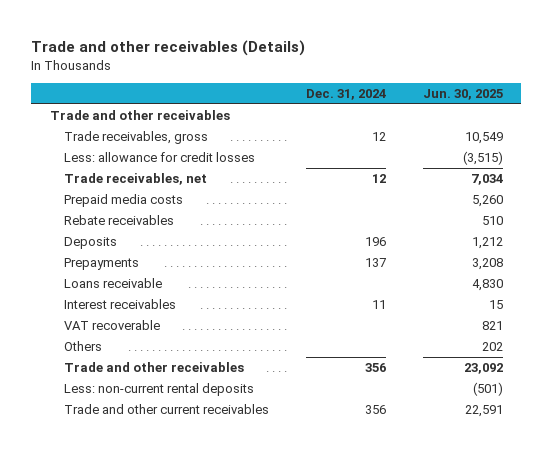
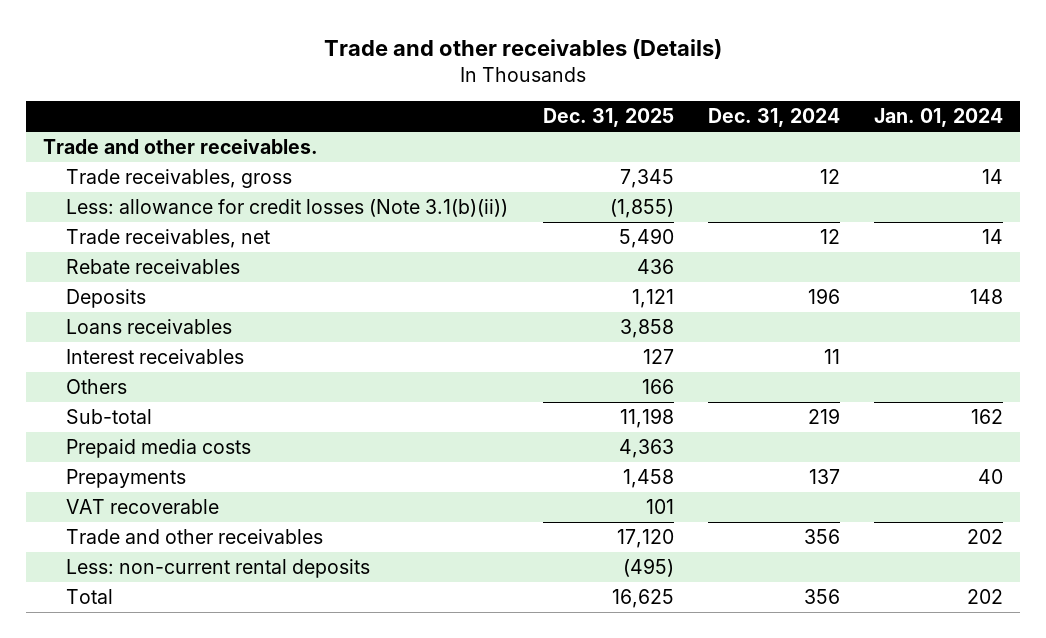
- | Dec. 31, 2024 | Jun. 30, 2025
+ | Dec. 31, 2025 | Dec. 31, 2024 | Jan. 01, 2024
- Trade and other receivables
+ Trade and other receivables.
- Less: allowance for credit losses | | (3,515)
+ Less: allowance for credit losses (Note 3.1(b)(ii)) | (1,855) | |
- Loans receivable | | 4,830
+ Loans receivables | 3,858 | |
+ Sub-total | 11,198 | 219 | 162
moved down: Prepaid media costs | 4,363 | |
moved down: Prepayments | 1,458 | 137 | 40
moved down: VAT recoverable | 101 | |
- Trade and other current receivables | 356 | 22,591
+ Total | 16,625 | 356 | 202

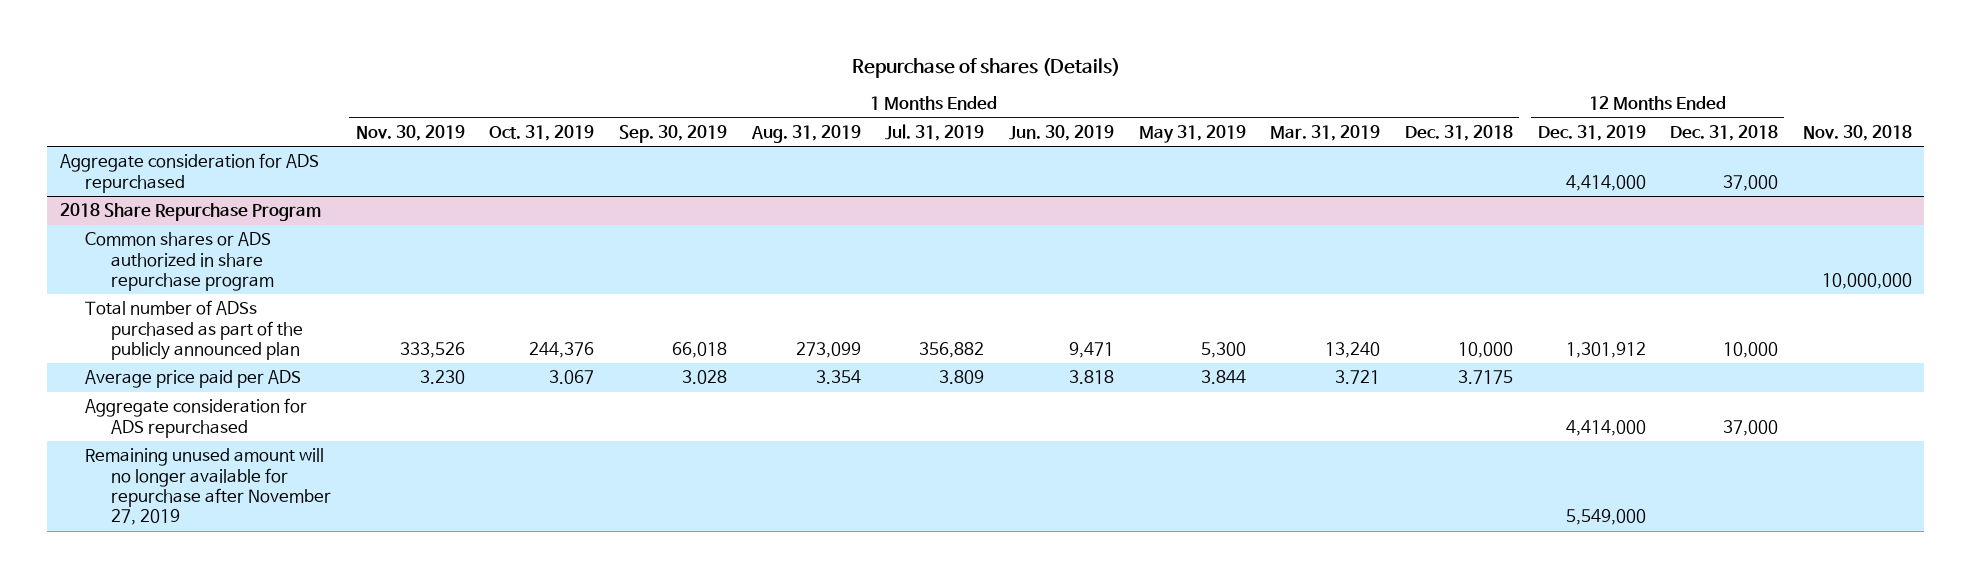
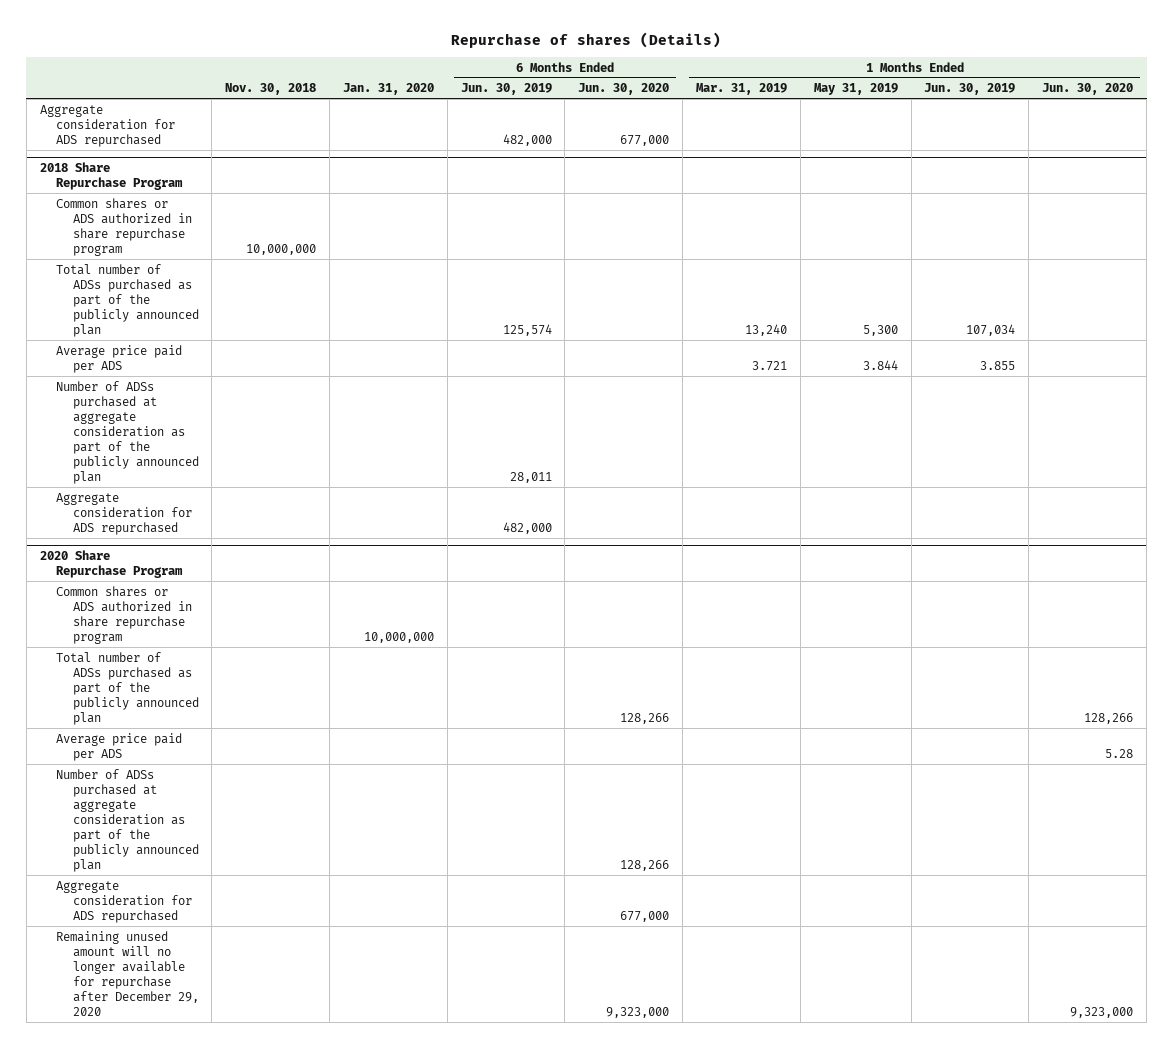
- | 1 Months Ended Nov. 30, 2019 | 1 Months Ended Oct. 31, 2019 | 1 Months Ended Sep. 30, 2019 | 1 Months Ended Aug. 31, 2019 | 1 Months Ended Jul. 31, 2019 | 1 Months Ended Jun. 30, 2019 | 1 Months Ended May 31, 2019 | 1 Months Ended Mar. 31, 2019 | 1 Months Ended Dec. 31, 2018 | 12 Months Ended Dec. 31, 2019 | 12 Months Ended Dec. 31, 2018 | Nov. 30, 2018
+ | Nov. 30, 2018 | Jan. 31, 2020 | 6 Months Ended Jun. 30, 2019 | 6 Months Ended Jun. 30, 2020 | 1 Months Ended Mar. 31, 2019 | 1 Months Ended May 31, 2019 | 1 Months Ended Jun. 30, 2019 | 1 Months Ended Jun. 30, 2020
@ 2018 Share Repurchase Program
- Total number of ADSs purchased as part of the publicly announced plan | 333,526 | 244,376 | 66,018 | 273,099 | 356,882 | 9,471 | 5,300 | 13,240 | 10,000 | 1,301,912 | 10,000 |
- Average price paid per ADS | 3.230 | 3.067 | 3.028 | 3.354 | 3.809 | 3.818 | 3.844 | 3.721 | 3.7175 | | |
+ Total number of ADSs purchased as part of the publicly announced plan | | | 125,574 | | 13,240 | 5,300 | 107,034 |
+ Average price paid per ADS | | | | | 3.721 | 3.844 | 3.855 |
+ Number of ADSs purchased at aggregate consideration as part of the publicly announced plan | | | 28,011 | | | | |
- Remaining unused amount will no longer available for repurchase after November 27, 2019 | | | | | | | | | | 5,549,000 | |
+ 2020 Share Repurchase Program
+ Common shares or ADS authorized in share repurchase program | | 10,000,000 | | | | | |
+ Total number of ADSs purchased as part of the publicly announced plan | | | | 128,266 | | | | 128,266
+ Average price paid per ADS | | | | | | | | 5.28
+ Number of ADSs purchased at aggregate consideration as part of the publicly announced plan | | | | 128,266 | | | |
+ Aggregate consideration for ADS repurchased | | | | 677,000 | | | |
+ Remaining unused amount will no longer available for repurchase after December 29, 2020 | | | | 9,323,000 | | | | 9,323,000

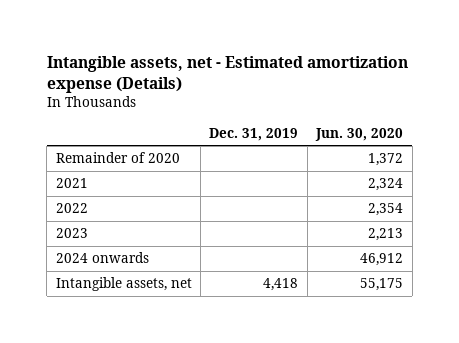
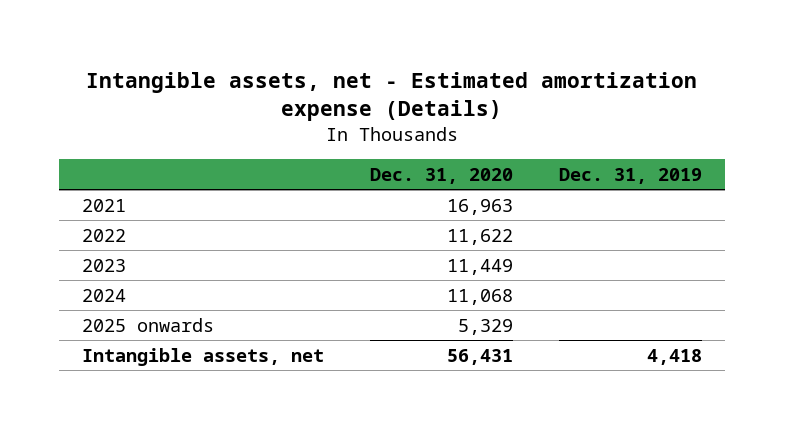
- | Dec. 31, 2019 | Jun. 30, 2020
+ | Dec. 31, 2020 | Dec. 31, 2019
- Remainder of 2020 | | 1,372
- 2024 onwards | | 46,912
+ 2024 | 11,068 |
+ 2025 onwards | 5,329 |

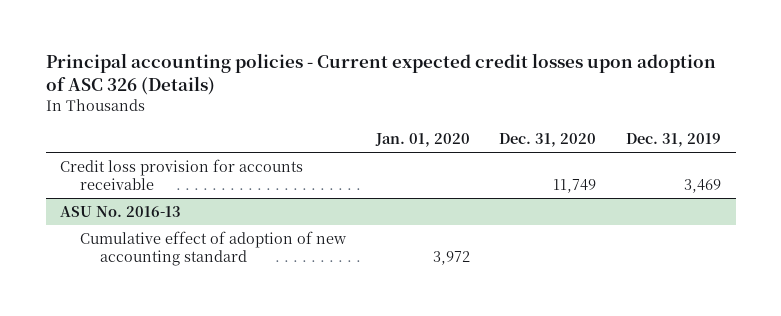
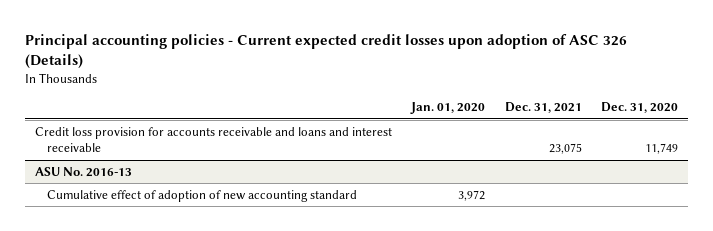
- | Jan. 01, 2020 | Dec. 31, 2020 | Dec. 31, 2019
+ | Jan. 01, 2020 | Dec. 31, 2021 | Dec. 31, 2020
- Credit loss provision for accounts receivable | | 11,749 | 3,469
+ Credit loss provision for accounts receivable and loans and interest receivable | | 23,075 | 11,749

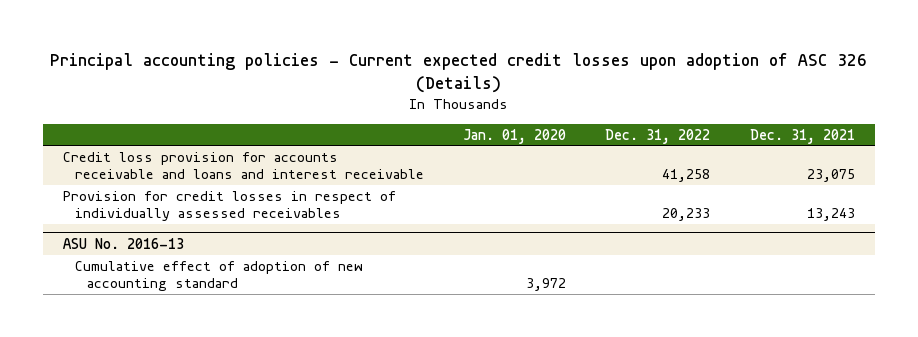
- | Jan. 01, 2020 | Dec. 31, 2021 | Dec. 31, 2020
+ | Jan. 01, 2020 | Dec. 31, 2022 | Dec. 31, 2021
+ Provision for credit losses in respect of individually assessed receivables | | 20,233 | 13,243

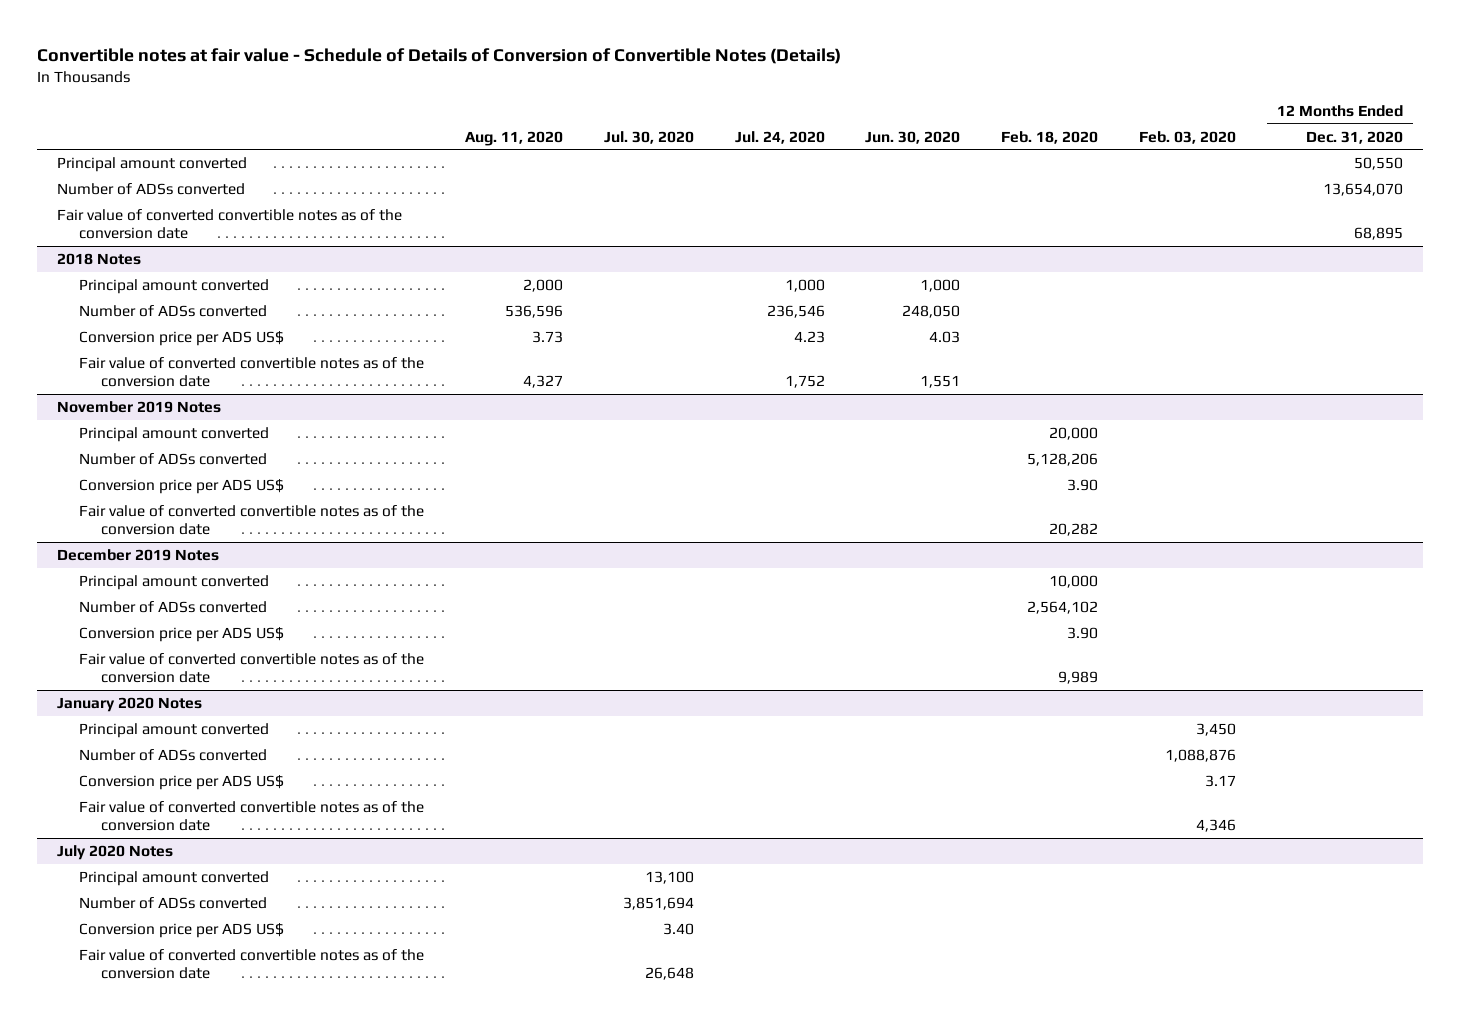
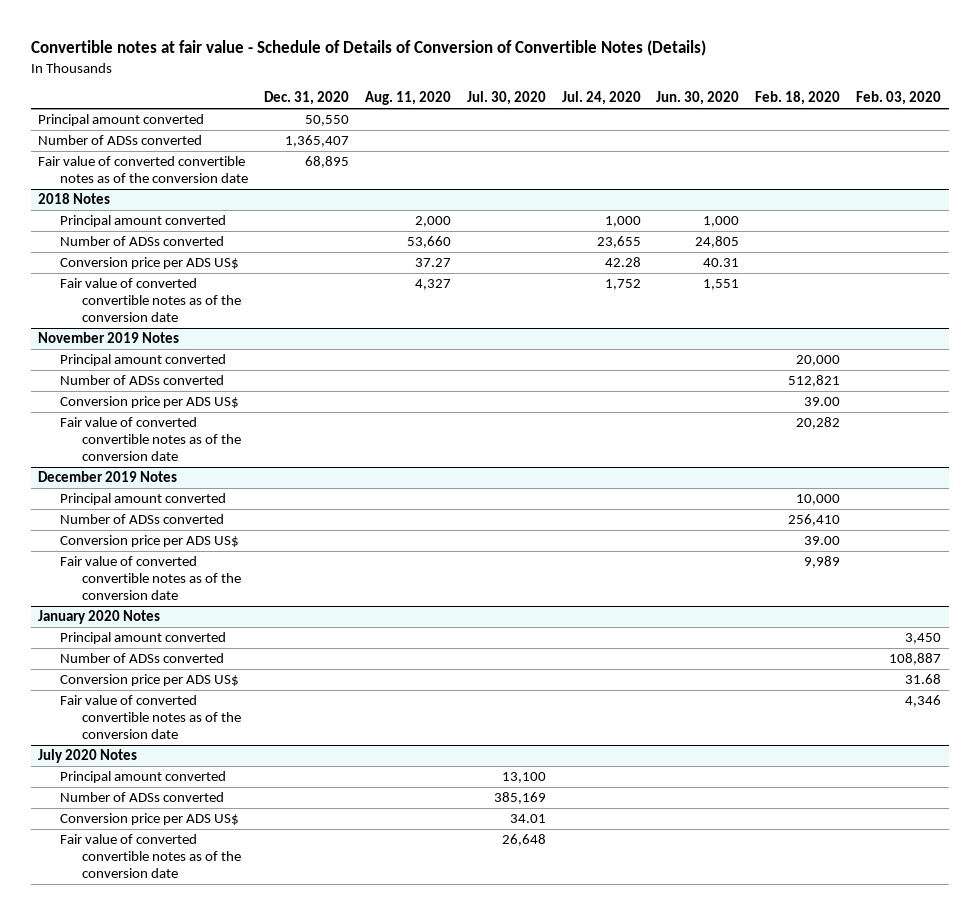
- | Aug. 11, 2020 | Jul. 30, 2020 | Jul. 24, 2020 | Jun. 30, 2020 | Feb. 18, 2020 | Feb. 03, 2020 | 12 Months Ended Dec. 31, 2020
+ | Dec. 31, 2020 | Aug. 11, 2020 | Jul. 30, 2020 | Jul. 24, 2020 | Jun. 30, 2020 | Feb. 18, 2020 | Feb. 03, 2020
@ 2018 Notes
- Number of ADSs converted | 536,596 | | 236,546 | 248,050 | | |
- Conversion price per ADS US$ | 3.73 | | 4.23 | 4.03 | | |
+ Number of ADSs converted | | 53,660 | | 23,655 | 24,805 | |
+ Conversion price per ADS US$ | | 37.27 | | 42.28 | 40.31 | |
@ November 2019 Notes
- Number of ADSs converted | | | | | 5,128,206 | |
- Conversion price per ADS US$ | | | | | 3.90 | |
+ Number of ADSs converted | | | | | | 512,821 |
+ Conversion price per ADS US$ | | | | | | 39.00 |
@ December 2019 Notes
- Number of ADSs converted | | | | | 2,564,102 | |
- Conversion price per ADS US$ | | | | | 3.90 | |
+ Number of ADSs converted | | | | | | 256,410 |
+ Conversion price per ADS US$ | | | | | | 39.00 |
@ January 2020 Notes
- Number of ADSs converted | | | | | | 1,088,876 |
- Conversion price per ADS US$ | | | | | | 3.17 |
+ Number of ADSs converted | | | | | | | 108,887
+ Conversion price per ADS US$ | | | | | | | 31.68
@ July 2020 Notes
- Number of ADSs converted | | 3,851,694 | | | | |
- Conversion price per ADS US$ | | 3.40 | | | | |
+ Number of ADSs converted | | | 385,169 | | | |
+ Conversion price per ADS US$ | | | 34.01 | | | |

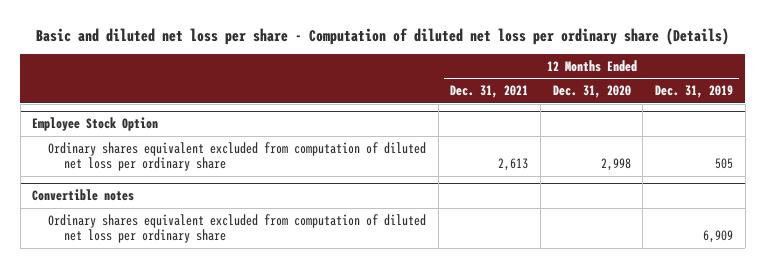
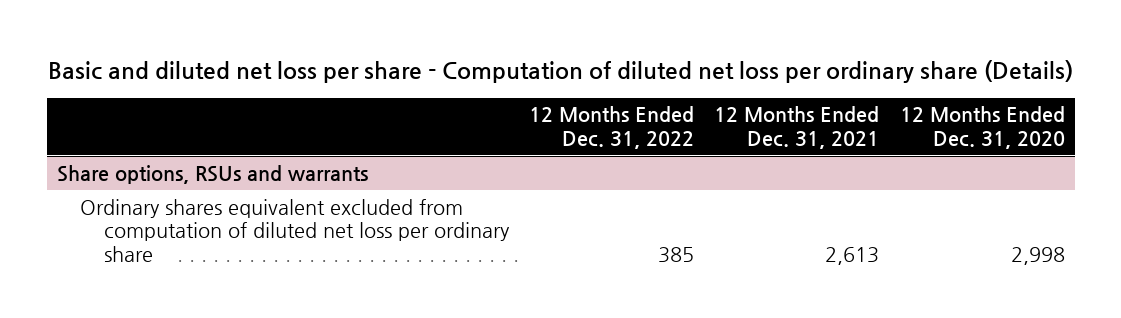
- | 12 Months Ended Dec. 31, 2021 | 12 Months Ended Dec. 31, 2020 | 12 Months Ended Dec. 31, 2019
+ | 12 Months Ended Dec. 31, 2022 | 12 Months Ended Dec. 31, 2021 | 12 Months Ended Dec. 31, 2020
- Employee Stock Option
+ Share options, RSUs and warrants
- Convertible notes
- Ordinary shares equivalent excluded from computation of diluted net loss per ordinary share | | | 6,909

